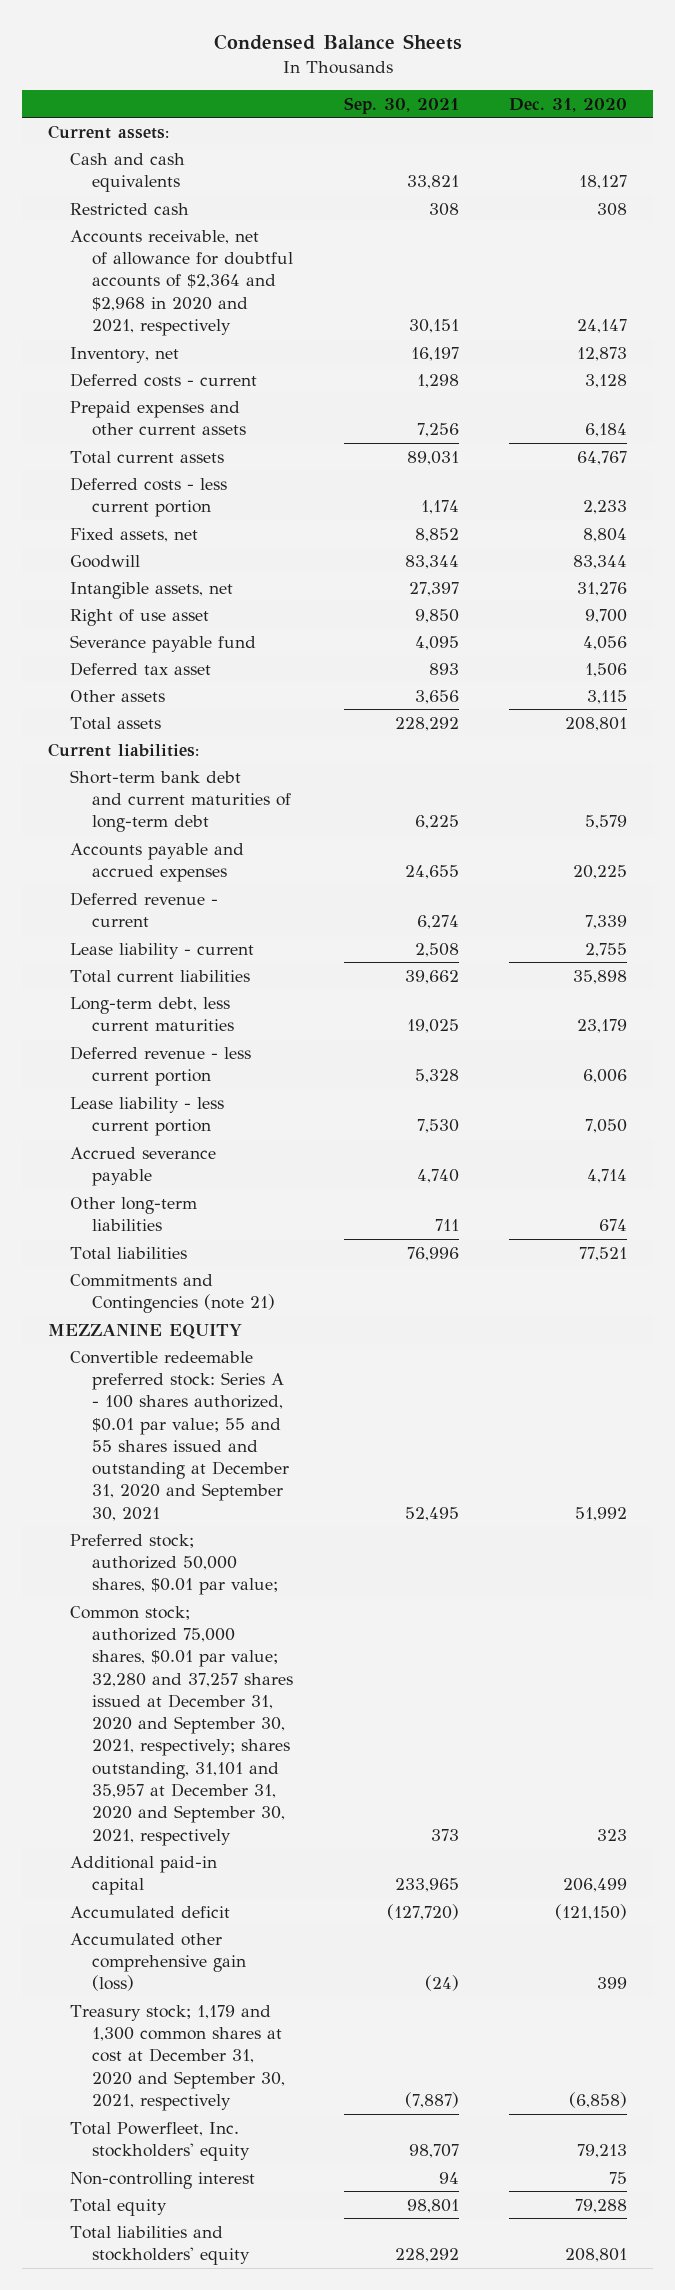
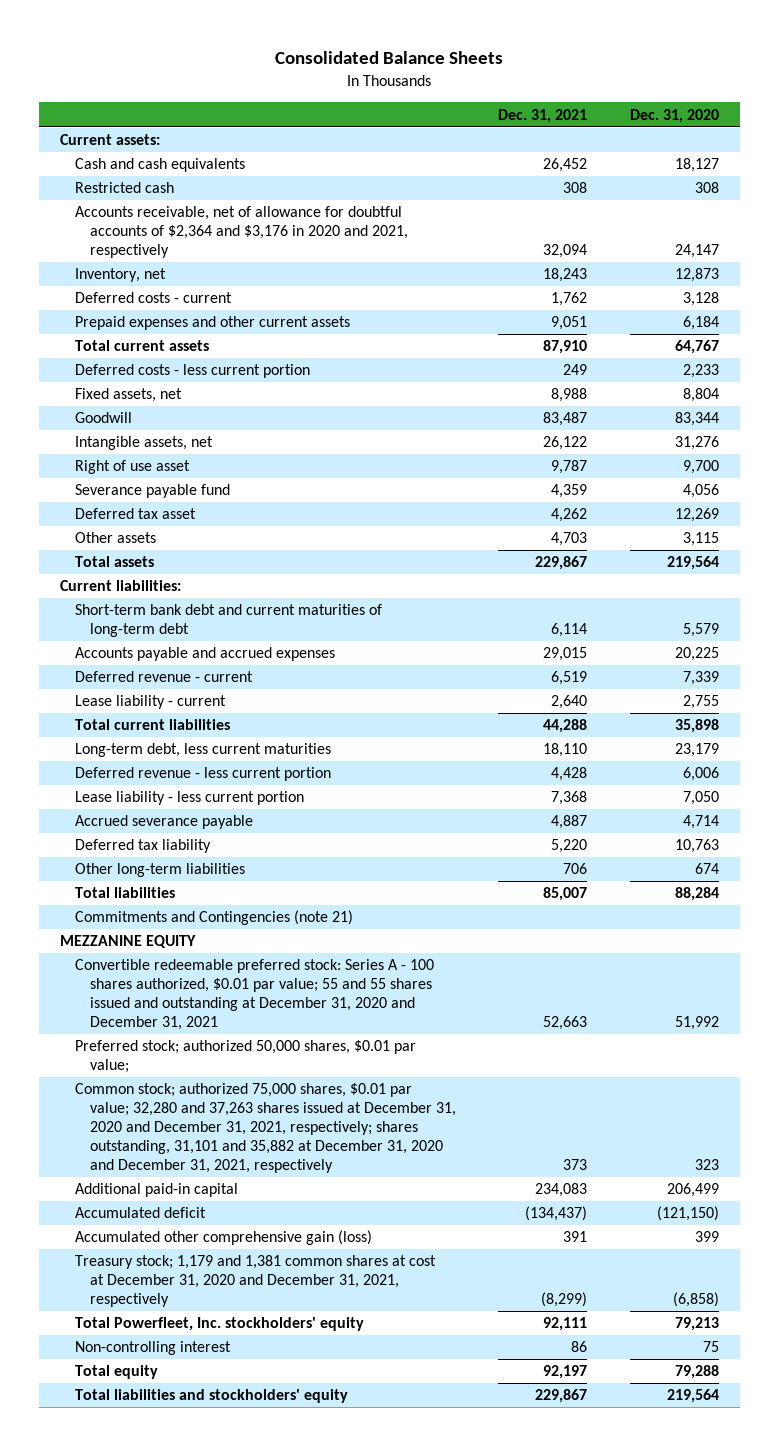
- Condensed Balance Sheets
+ Consolidated Balance Sheets
- | Sep. 30, 2021 | Dec. 31, 2020
+ | Dec. 31, 2021 | Dec. 31, 2020
- Accounts receivable, net of allowance for doubtful accounts of $2,364 and $2,968 in 2020 and 2021, respectively | 30,151 | 24,147
+ Accounts receivable, net of allowance for doubtful accounts of $2,364 and $3,176 in 2020 and 2021, respectively | 32,094 | 24,147
- Deferred tax asset | 893 | 1,506
+ Deferred tax asset | 4,262 | 12,269
- Total assets | 228,292 | 208,801
+ Total assets | 229,867 | 219,564
+ Deferred tax liability | 5,220 | 10,763
- Total liabilities | 76,996 | 77,521
+ Total liabilities | 85,007 | 88,284
- Convertible redeemable preferred stock: Series A - 100 shares authorized, $0.01 par value; 55 and 55 shares issued and outstanding at December 31, 2020 and September 30, 2021 | 52,495 | 51,992
+ Convertible redeemable preferred stock: Series A - 100 shares authorized, $0.01 par value; 55 and 55 shares issued and outstanding at December 31, 2020 and December 31, 2021 | 52,663 | 51,992
- Common stock; authorized 75,000 shares, $0.01 par value; 32,280 and 37,257 shares issued at December 31, 2020 and September 30, 2021, respectively; shares outstanding, 31,101 and 35,957 at December 31, 2020 and September 30, 2021, respectively | 373 | 323
+ Common stock; authorized 75,000 shares, $0.01 par value; 32,280 and 37,263 shares issued at December 31, 2020 and December 31, 2021, respectively; shares outstanding, 31,101 and 35,882 at December 31, 2020 and December 31, 2021, respectively | 373 | 323
- Treasury stock; 1,179 and 1,300 common shares at cost at December 31, 2020 and September 30, 2021, respectively | (7,887) | (6,858)
+ Treasury stock; 1,179 and 1,381 common shares at cost at December 31, 2020 and December 31, 2021, respectively | (8,299) | (6,858)
- Total liabilities and stockholders' equity | 228,292 | 208,801
+ Total liabilities and stockholders' equity | 229,867 | 219,564

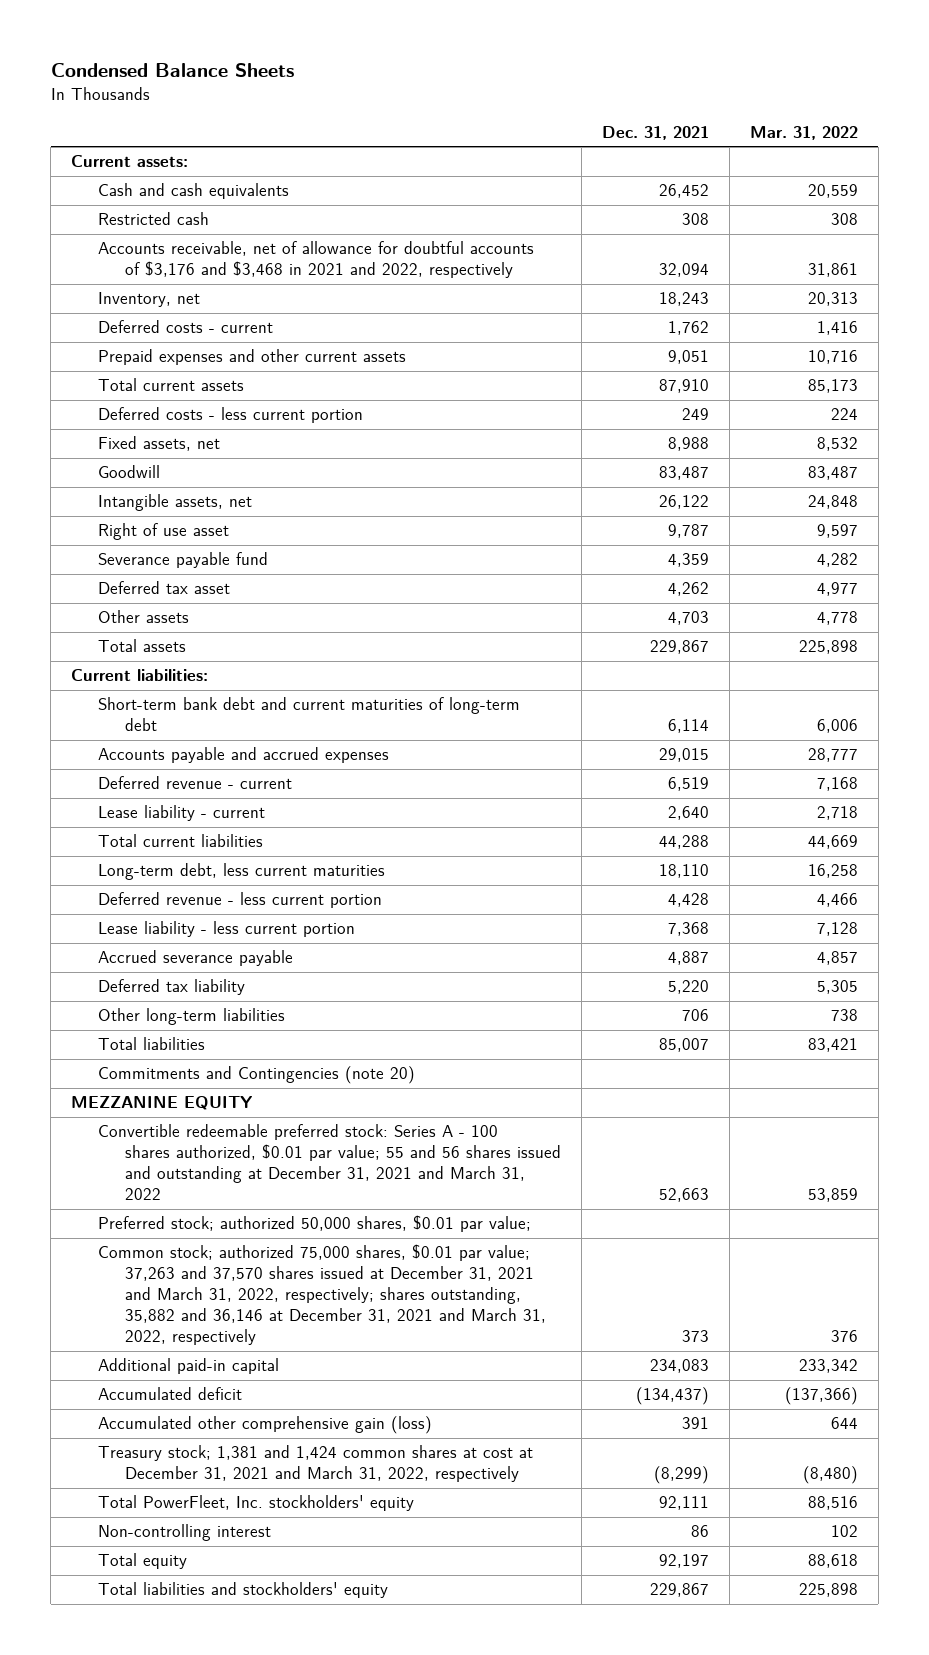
- Consolidated Balance Sheets
+ Condensed Balance Sheets
- | Dec. 31, 2021 | Dec. 31, 2020
+ | Dec. 31, 2021 | Mar. 31, 2022
- Accounts receivable, net of allowance for doubtful accounts of $2,364 and $3,176 in 2020 and 2021, respectively | 32,094 | 24,147
+ Accounts receivable, net of allowance for doubtful accounts of $3,176 and $3,468 in 2021 and 2022, respectively | 32,094 | 31,861
- Commitments and Contingencies (note 21)
+ Commitments and Contingencies (note 20)
- Convertible redeemable preferred stock: Series A - 100 shares authorized, $0.01 par value; 55 and 55 shares issued and outstanding at December 31, 2020 and December 31, 2021 | 52,663 | 51,992
+ Convertible redeemable preferred stock: Series A - 100 shares authorized, $0.01 par value; 55 and 56 shares issued and outstanding at December 31, 2021 and March 31, 2022 | 52,663 | 53,859
- Common stock; authorized 75,000 shares, $0.01 par value; 32,280 and 37,263 shares issued at December 31, 2020 and December 31, 2021, respectively; shares outstanding, 31,101 and 35,882 at December 31, 2020 and December 31, 2021, respectively | 373 | 323
+ Common stock; authorized 75,000 shares, $0.01 par value; 37,263 and 37,570 shares issued at December 31, 2021 and March 31, 2022, respectively; shares outstanding, 35,882 and 36,146 at December 31, 2021 and March 31, 2022, respectively | 373 | 376
- Treasury stock; 1,179 and 1,381 common shares at cost at December 31, 2020 and December 31, 2021, respectively | (8,299) | (6,858)
- Total Powerfleet, Inc. stockholders' equity | 92,111 | 79,213
+ Treasury stock; 1,381 and 1,424 common shares at cost at December 31, 2021 and March 31, 2022, respectively | (8,299) | (8,480)
+ Total PowerFleet, Inc. stockholders' equity | 92,111 | 88,516

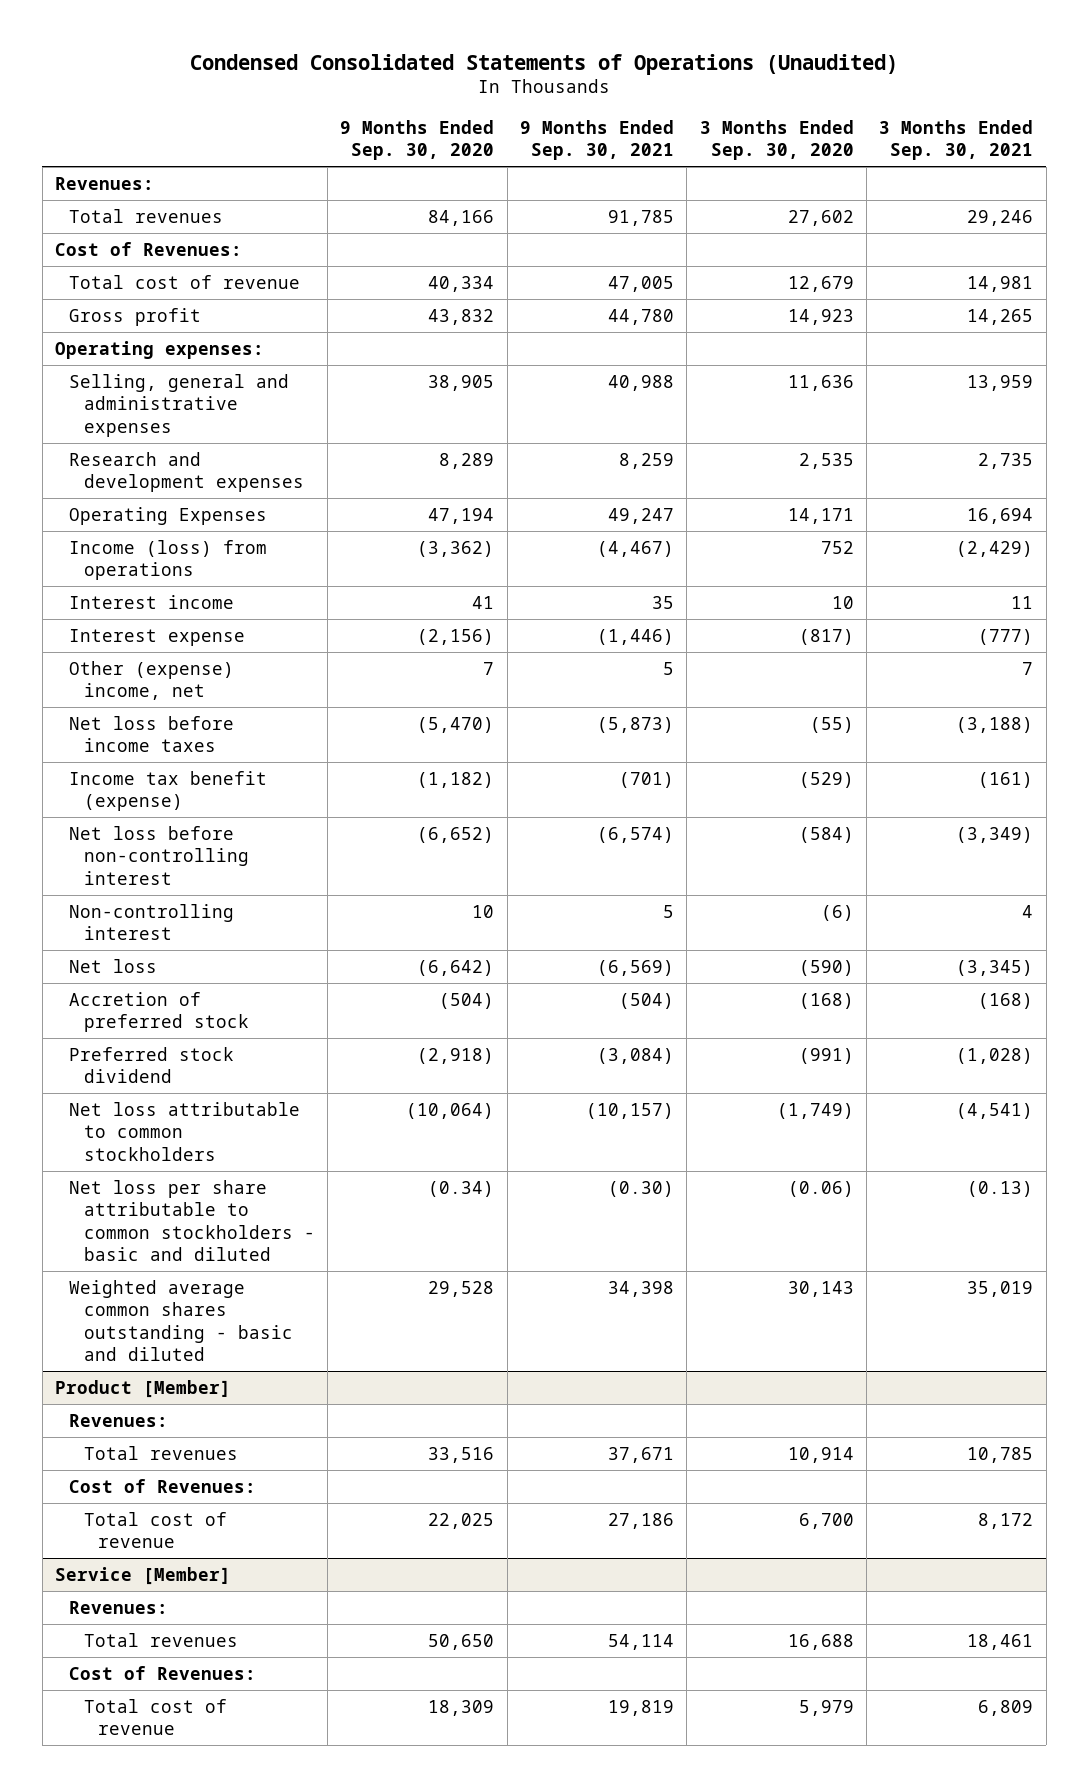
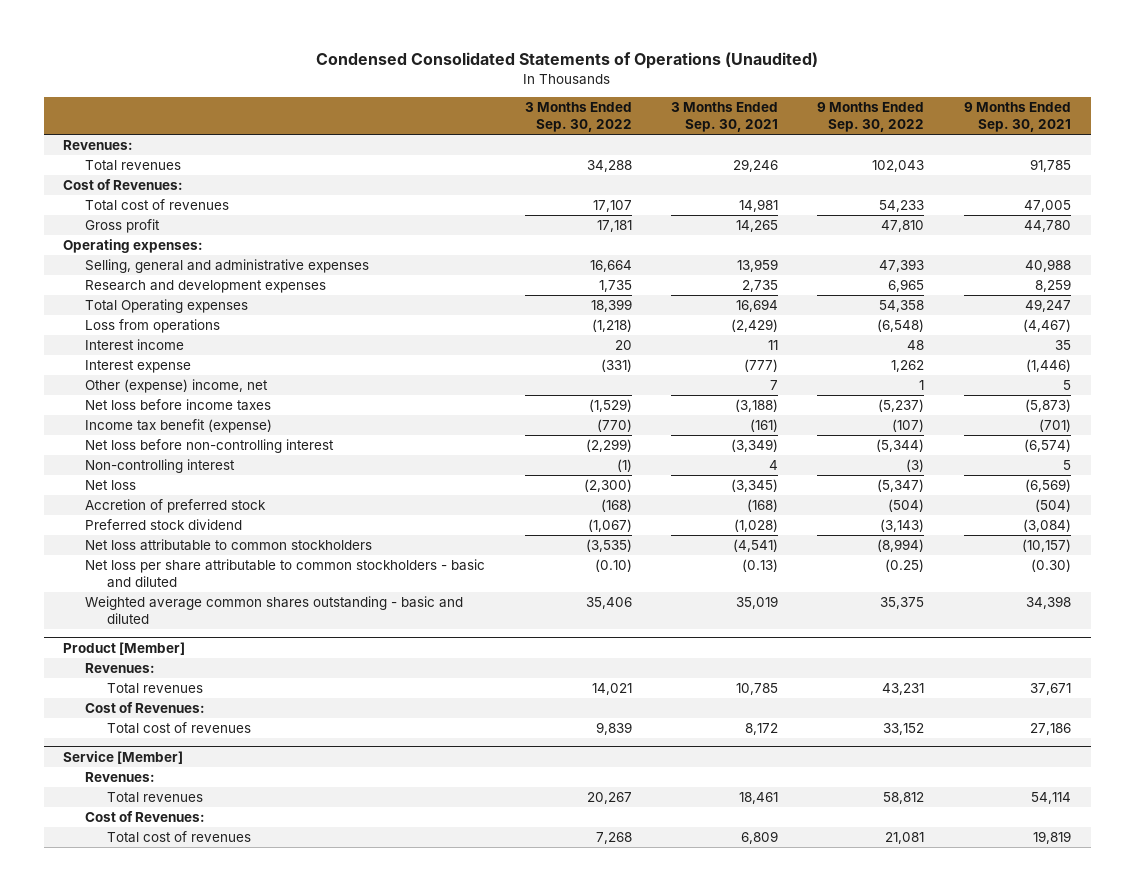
- | 9 Months Ended Sep. 30, 2020 | 9 Months Ended Sep. 30, 2021 | 3 Months Ended Sep. 30, 2020 | 3 Months Ended Sep. 30, 2021
+ | 3 Months Ended Sep. 30, 2022 | 3 Months Ended Sep. 30, 2021 | 9 Months Ended Sep. 30, 2022 | 9 Months Ended Sep. 30, 2021
- Total cost of revenue | 40,334 | 47,005 | 12,679 | 14,981
+ Total cost of revenues | 17,107 | 14,981 | 54,233 | 47,005
- Operating Expenses | 47,194 | 49,247 | 14,171 | 16,694
- Income (loss) from operations | (3,362) | (4,467) | 752 | (2,429)
+ Total Operating expenses | 18,399 | 16,694 | 54,358 | 49,247
+ Loss from operations | (1,218) | (2,429) | (6,548) | (4,467)
@ Product [Member]
- Total cost of revenue | 22,025 | 27,186 | 6,700 | 8,172
+ Total cost of revenues | 9,839 | 8,172 | 33,152 | 27,186
@ Service [Member]
- Total cost of revenue | 18,309 | 19,819 | 5,979 | 6,809
+ Total cost of revenues | 7,268 | 6,809 | 21,081 | 19,819

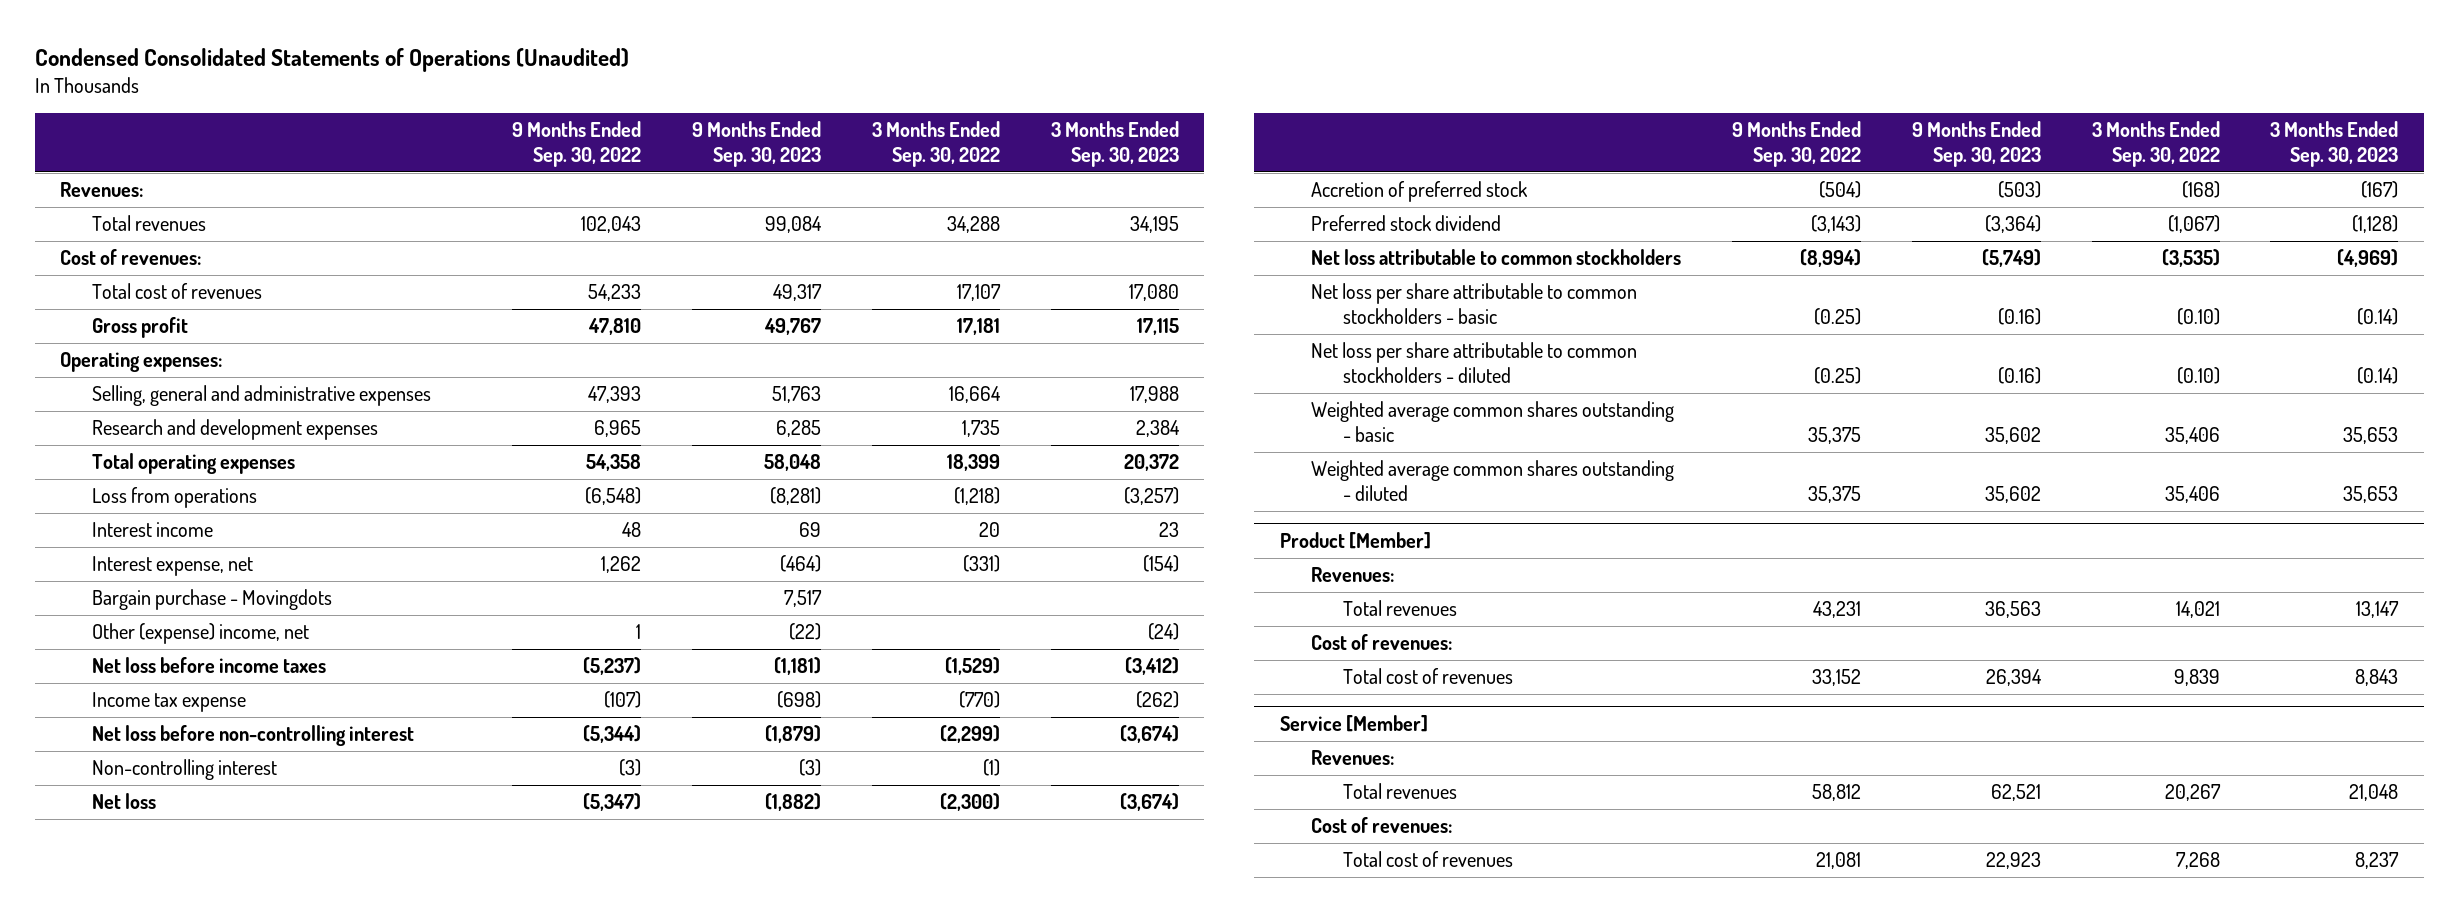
- | 3 Months Ended Sep. 30, 2022 | 3 Months Ended Sep. 30, 2021 | 9 Months Ended Sep. 30, 2022 | 9 Months Ended Sep. 30, 2021
+ | 9 Months Ended Sep. 30, 2022 | 9 Months Ended Sep. 30, 2023 | 3 Months Ended Sep. 30, 2022 | 3 Months Ended Sep. 30, 2023
- Cost of Revenues:
+ Cost of revenues:
- Total Operating expenses | 18,399 | 16,694 | 54,358 | 49,247
+ Total operating expenses | 54,358 | 58,048 | 18,399 | 20,372
- Interest expense | (331) | (777) | 1,262 | (1,446)
+ Interest expense, net | 1,262 | (464) | (331) | (154)
+ Bargain purchase - Movingdots | | 7,517 | |
- Income tax benefit (expense) | (770) | (161) | (107) | (701)
+ Income tax expense | (107) | (698) | (770) | (262)
- Net loss per share attributable to common stockholders - basic and diluted | (0.10) | (0.13) | (0.25) | (0.30)
- Weighted average common shares outstanding - basic and diluted | 35,406 | 35,019 | 35,375 | 34,398
+ Net loss per share attributable to common stockholders - basic | (0.25) | (0.16) | (0.10) | (0.14)
+ Net loss per share attributable to common stockholders - diluted | (0.25) | (0.16) | (0.10) | (0.14)
+ Weighted average common shares outstanding - basic | 35,375 | 35,602 | 35,406 | 35,653
+ Weighted average common shares outstanding - diluted | 35,375 | 35,602 | 35,406 | 35,653
@ Product [Member]
- Cost of Revenues:
+ Cost of revenues:
@ Service [Member]
- Cost of Revenues:
+ Cost of revenues:

